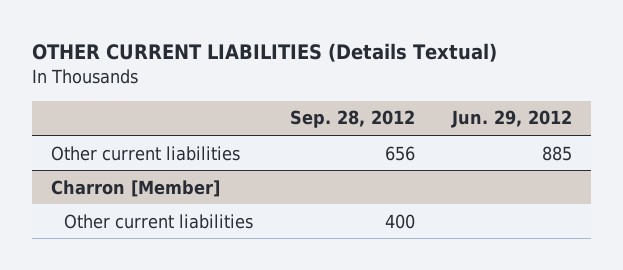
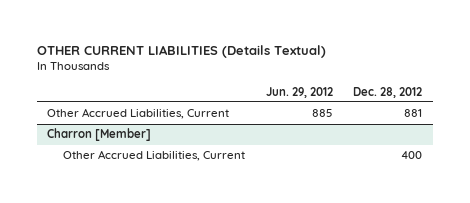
- | Sep. 28, 2012 | Jun. 29, 2012
+ | Jun. 29, 2012 | Dec. 28, 2012
- Other current liabilities | 656 | 885
+ Other Accrued Liabilities, Current | 885 | 881
@ Charron [Member]
- Other current liabilities | 400 |
+ Other Accrued Liabilities, Current | | 400

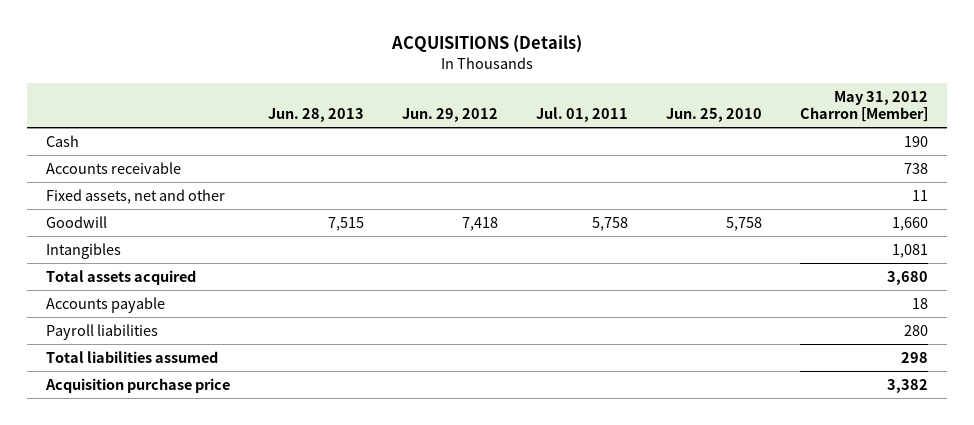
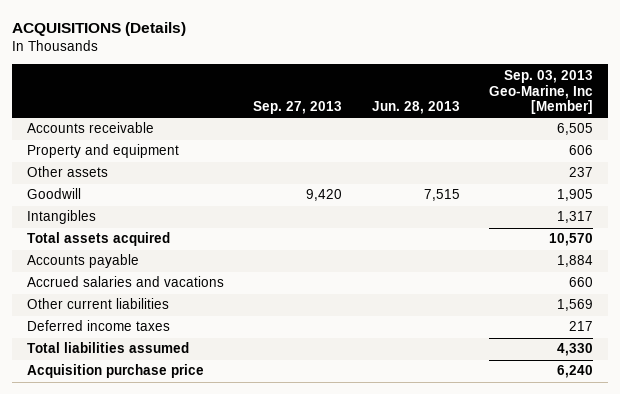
- | Jun. 28, 2013 | Jun. 29, 2012 | Jul. 01, 2011 | Jun. 25, 2010 | May 31, 2012 Charron [Member]
+ | Sep. 27, 2013 | Jun. 28, 2013 | Sep. 03, 2013 Geo-Marine, Inc [Member]
- Cash | | | | | 190
- Fixed assets, net and other | | | | | 11
+ Property and equipment | | | 606
+ Other assets | | | 237
- Payroll liabilities | | | | | 280
+ Accrued salaries and vacations | | | 660
+ Other current liabilities | | | 1,569
+ Deferred income taxes | | | 217

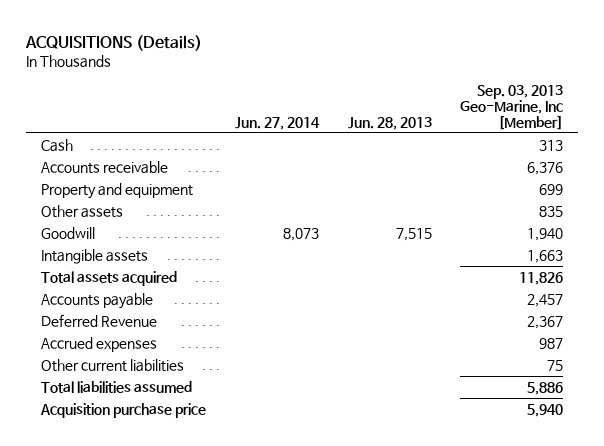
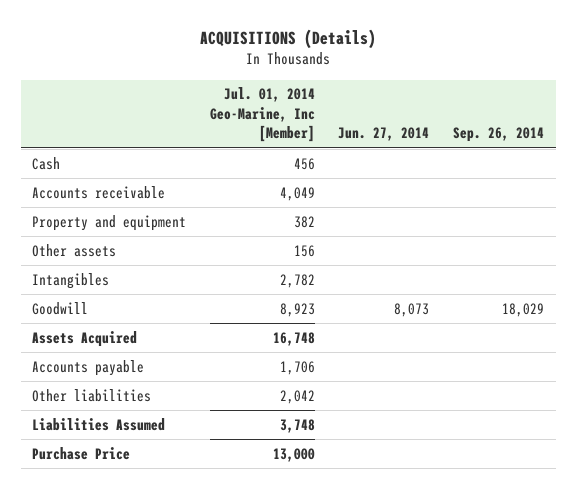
- | Jun. 27, 2014 | Jun. 28, 2013 | Sep. 03, 2013 Geo-Marine, Inc [Member]
+ | Jul. 01, 2014 Geo-Marine, Inc [Member] | Jun. 27, 2014 | Sep. 26, 2014
+ Intangibles | 2,782 | |
- Intangible assets | | | 1,663
- Total assets acquired | | | 11,826
+ Assets Acquired | 16,748 | |
- Deferred Revenue | | | 2,367
- Accrued expenses | | | 987
- Other current liabilities | | | 75
- Total liabilities assumed | | | 5,886
- Acquisition purchase price | | | 5,940
+ Other liabilities | 2,042 | |
+ Liabilities Assumed | 3,748 | |
+ Purchase Price | 13,000 | |

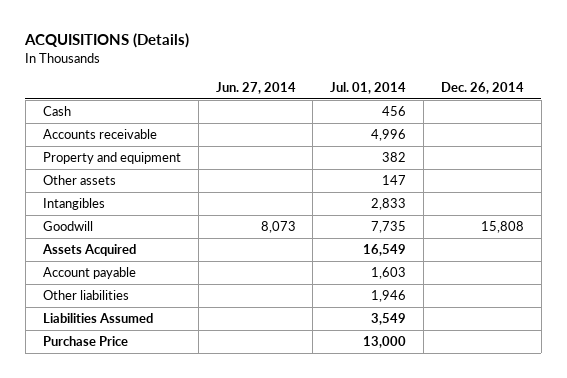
- | Jul. 01, 2014 Geo-Marine, Inc [Member] | Jun. 27, 2014 | Sep. 26, 2014
+ | Jun. 27, 2014 | Jul. 01, 2014 | Dec. 26, 2014
- Accounts payable | 1,706 | |
+ Account payable | | 1,603 |

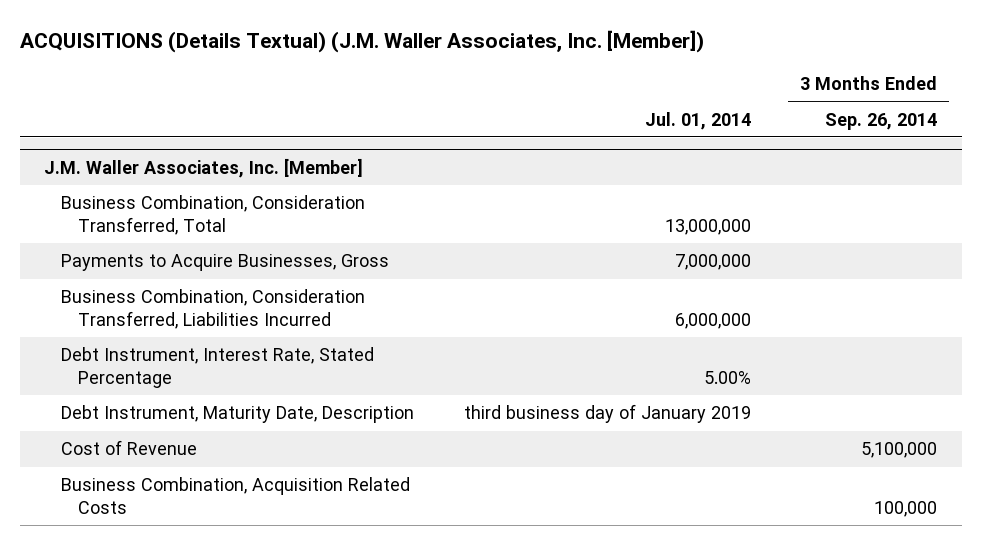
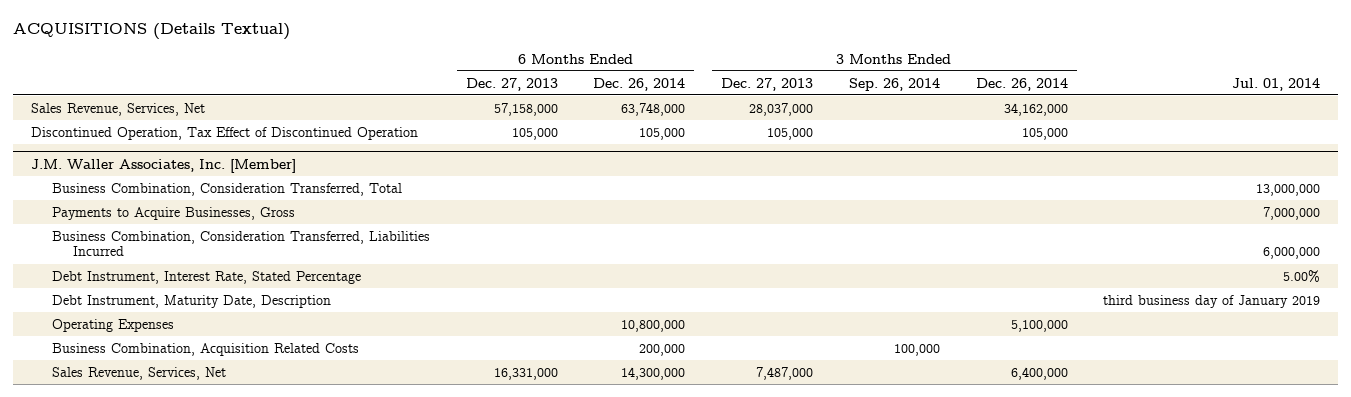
- ACQUISITIONS (Details Textual) (J.M. Waller Associates, Inc. [Member])
+ ACQUISITIONS (Details Textual)
- | Jul. 01, 2014 | 3 Months Ended Sep. 26, 2014
+ | 6 Months Ended Dec. 27, 2013 | 6 Months Ended Dec. 26, 2014 | 3 Months Ended Dec. 27, 2013 | 3 Months Ended Sep. 26, 2014 | 3 Months Ended Dec. 26, 2014 | Jul. 01, 2014
+ Sales Revenue, Services, Net | 57,158,000 | 63,748,000 | 28,037,000 | | 34,162,000 |
+ Discontinued Operation, Tax Effect of Discontinued Operation | 105,000 | 105,000 | 105,000 | | 105,000 |
@ J.M. Waller Associates, Inc. [Member]
- Cost of Revenue | | 5,100,000
+ Operating Expenses | | 10,800,000 | | | 5,100,000 |
+ Sales Revenue, Services, Net | 16,331,000 | 14,300,000 | 7,487,000 | | 6,400,000 |

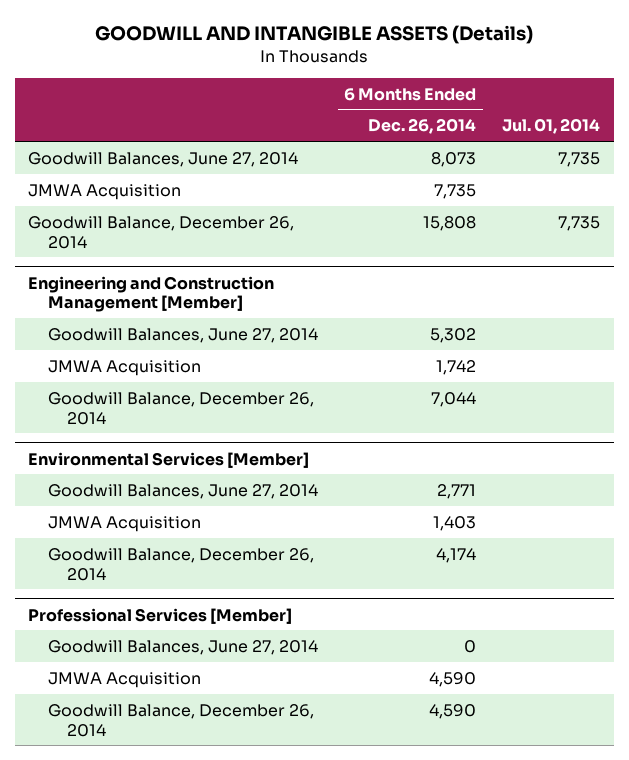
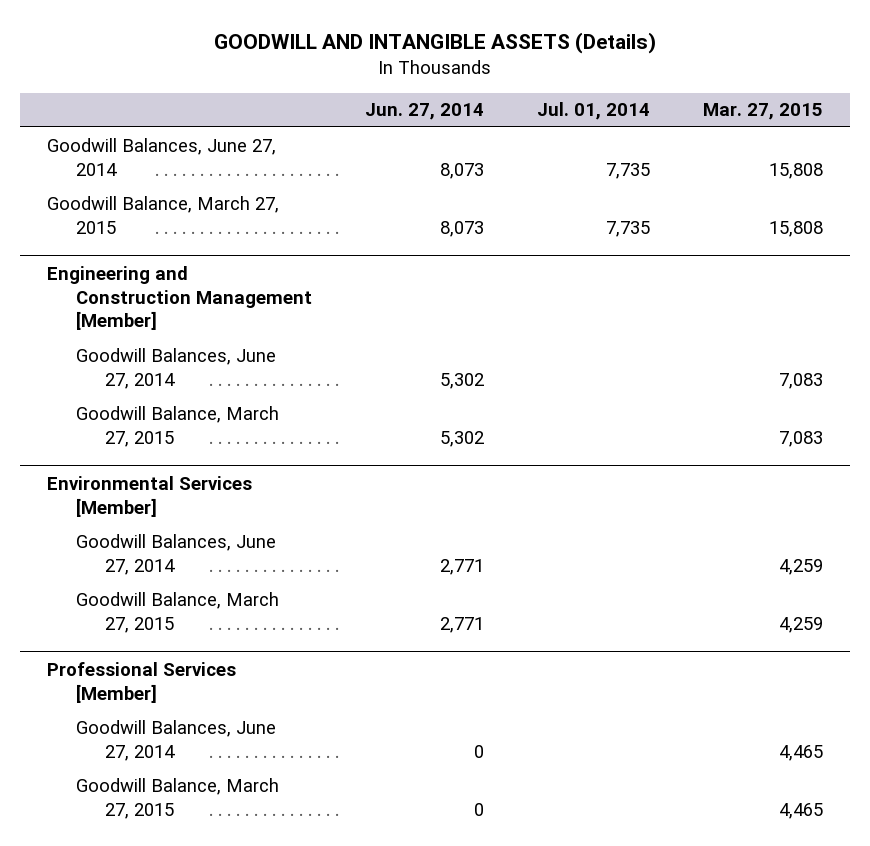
- | 6 Months Ended Dec. 26, 2014 | Jul. 01, 2014
+ | Jun. 27, 2014 | Jul. 01, 2014 | Mar. 27, 2015
- JMWA Acquisition | 7,735 |
- Goodwill Balance, December 26, 2014 | 15,808 | 7,735
+ Goodwill Balance, March 27, 2015 | 8,073 | 7,735 | 15,808
@ Engineering and Construction Management [Member]
- JMWA Acquisition | 1,742 |
- Goodwill Balance, December 26, 2014 | 7,044 |
+ Goodwill Balance, March 27, 2015 | 5,302 | | 7,083
@ Environmental Services [Member]
- JMWA Acquisition | 1,403 |
- Goodwill Balance, December 26, 2014 | 4,174 |
+ Goodwill Balance, March 27, 2015 | 2,771 | | 4,259
@ Professional Services [Member]
- JMWA Acquisition | 4,590 |
- Goodwill Balance, December 26, 2014 | 4,590 |
+ Goodwill Balance, March 27, 2015 | 0 | | 4,465

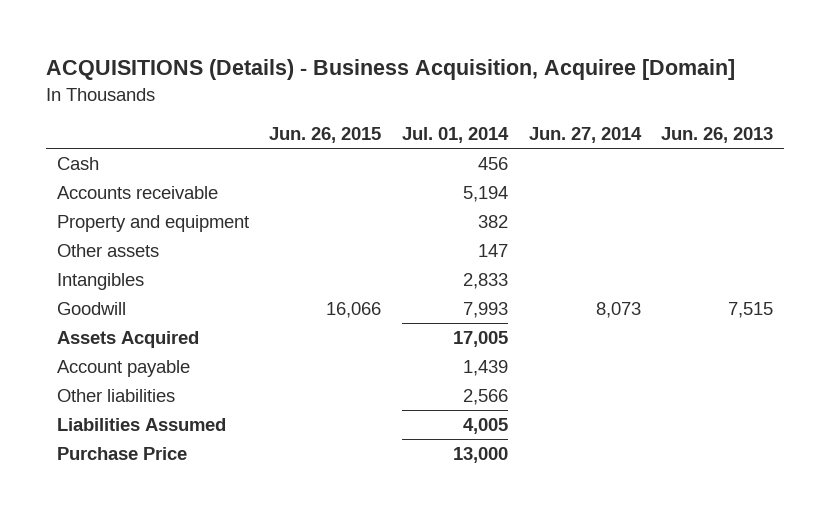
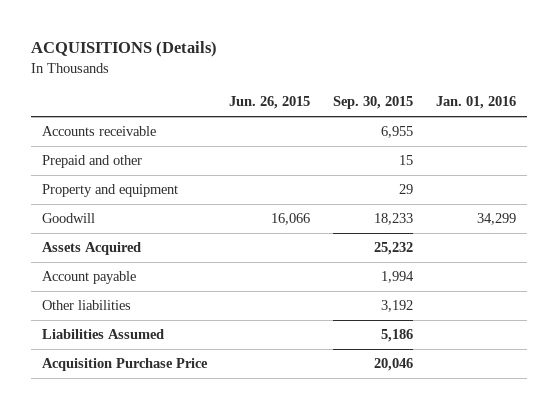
- ACQUISITIONS (Details) - Business Acquisition, Acquiree [Domain]
+ ACQUISITIONS (Details)
- | Jun. 26, 2015 | Jul. 01, 2014 | Jun. 27, 2014 | Jun. 26, 2013
+ | Jun. 26, 2015 | Sep. 30, 2015 | Jan. 01, 2016
- Cash | | 456 | |
+ Prepaid and other | | 15 |
- Other assets | | 147 | |
- Intangibles | | 2,833 | |
- Purchase Price | | 13,000 | |
+ Acquisition Purchase Price | | 20,046 |

